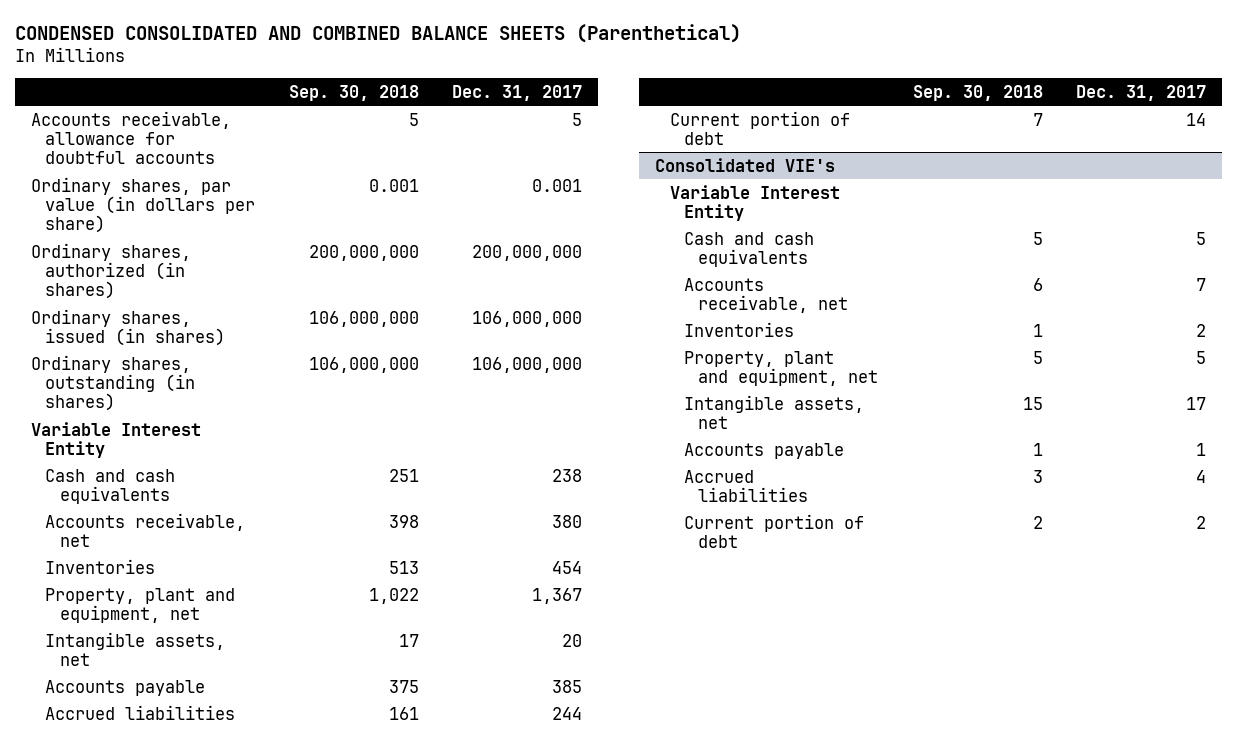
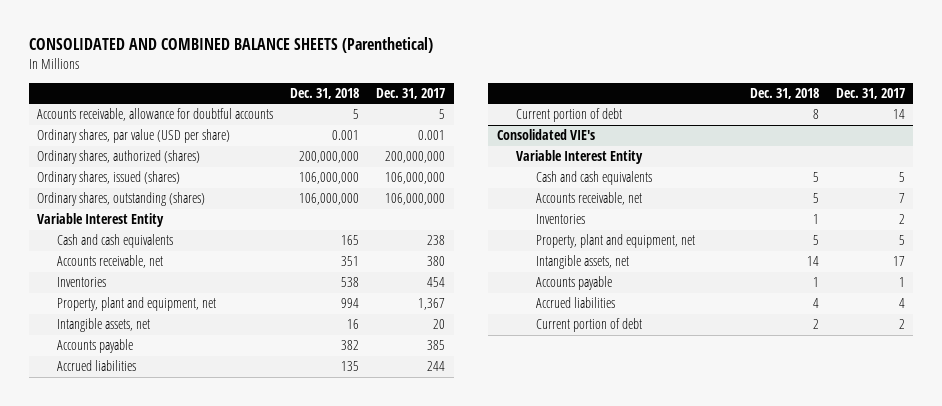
- CONDENSED CONSOLIDATED AND COMBINED BALANCE SHEETS (Parenthetical)
+ CONSOLIDATED AND COMBINED BALANCE SHEETS (Parenthetical)
- | Sep. 30, 2018 | Dec. 31, 2017
+ | Dec. 31, 2018 | Dec. 31, 2017
- Ordinary shares, par value (in dollars per share) | 0.001 | 0.001
- Ordinary shares, authorized (in shares) | 200,000,000 | 200,000,000
- Ordinary shares, issued (in shares) | 106,000,000 | 106,000,000
- Ordinary shares, outstanding (in shares) | 106,000,000 | 106,000,000
+ Ordinary shares, par value (USD per share) | 0.001 | 0.001
+ Ordinary shares, authorized (shares) | 200,000,000 | 200,000,000
+ Ordinary shares, issued (shares) | 106,000,000 | 106,000,000
+ Ordinary shares, outstanding (shares) | 106,000,000 | 106,000,000

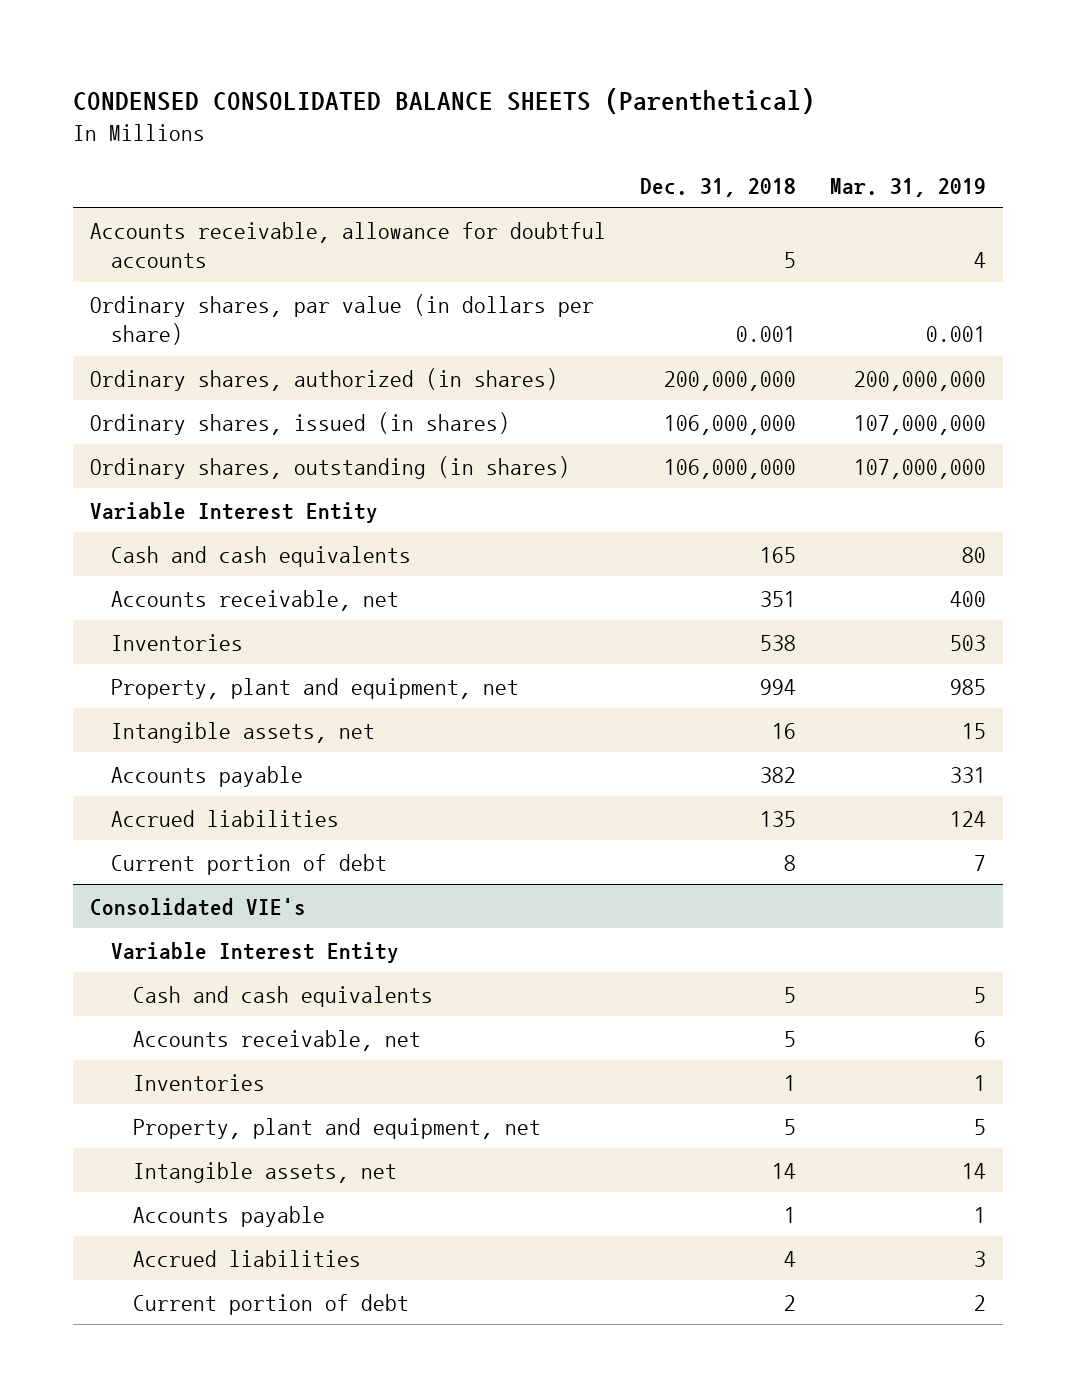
- CONSOLIDATED AND COMBINED BALANCE SHEETS (Parenthetical)
+ CONDENSED CONSOLIDATED BALANCE SHEETS (Parenthetical)
- | Dec. 31, 2018 | Dec. 31, 2017
+ | Dec. 31, 2018 | Mar. 31, 2019
- Ordinary shares, par value (USD per share) | 0.001 | 0.001
- Ordinary shares, authorized (shares) | 200,000,000 | 200,000,000
- Ordinary shares, issued (shares) | 106,000,000 | 106,000,000
- Ordinary shares, outstanding (shares) | 106,000,000 | 106,000,000
+ Ordinary shares, par value (in dollars per share) | 0.001 | 0.001
+ Ordinary shares, authorized (in shares) | 200,000,000 | 200,000,000
+ Ordinary shares, issued (in shares) | 106,000,000 | 107,000,000
+ Ordinary shares, outstanding (in shares) | 106,000,000 | 107,000,000

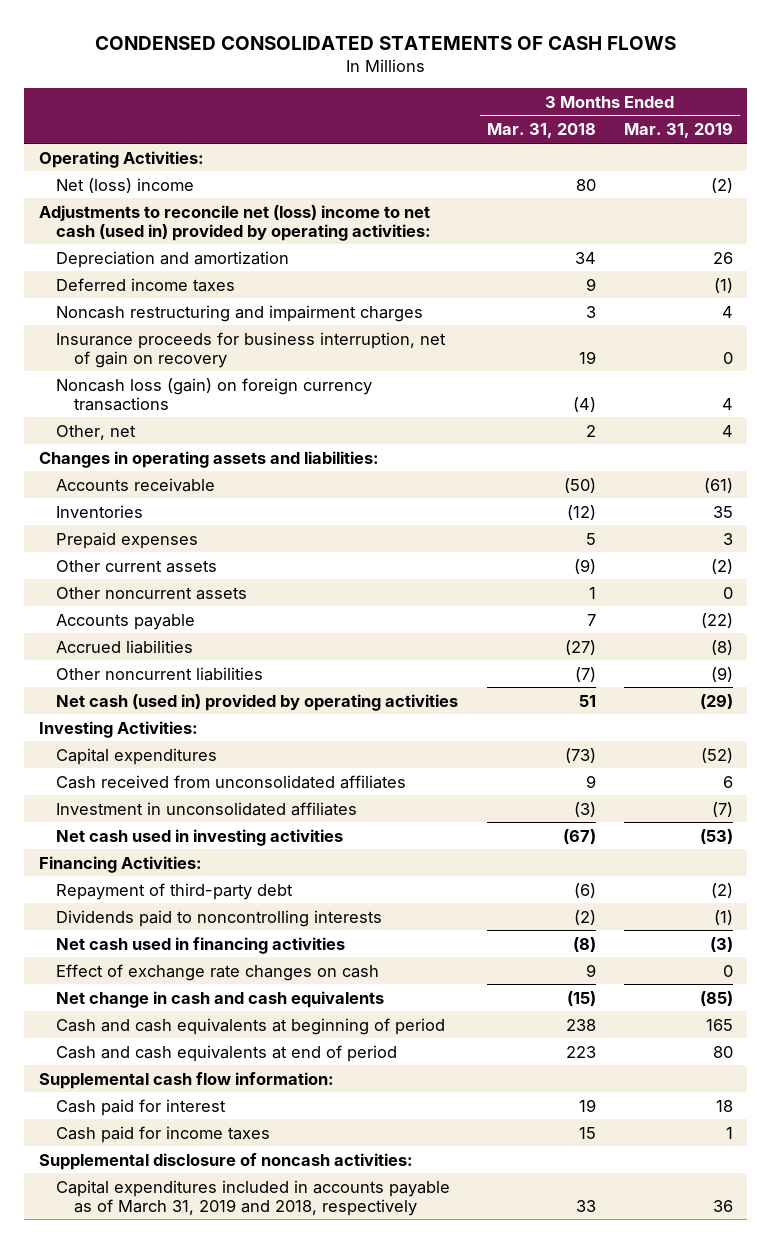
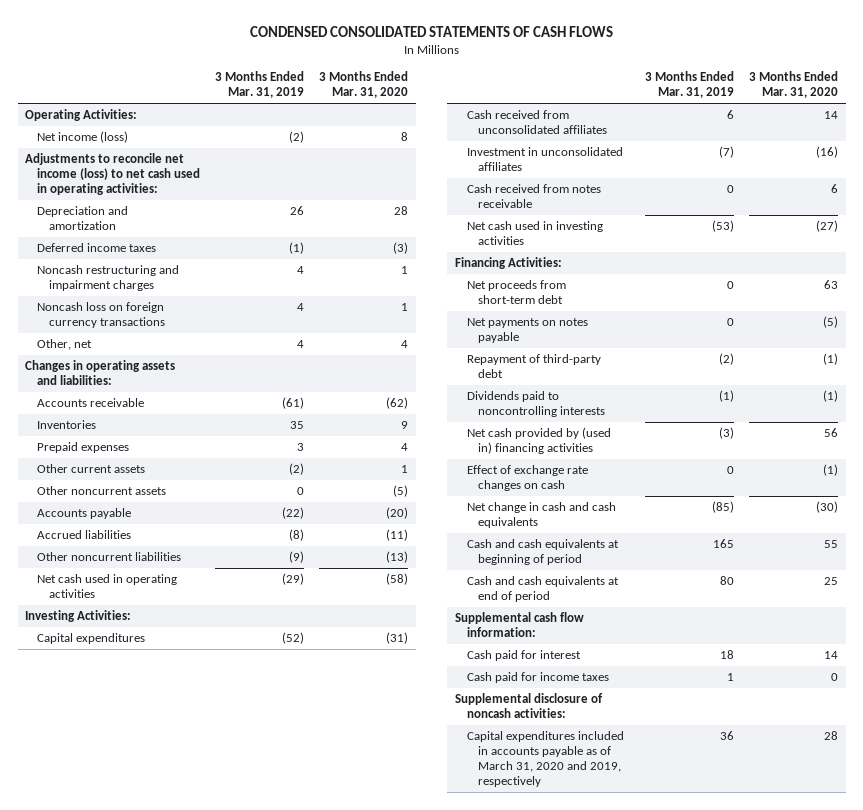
- | 3 Months Ended Mar. 31, 2018 | 3 Months Ended Mar. 31, 2019
+ | 3 Months Ended Mar. 31, 2019 | 3 Months Ended Mar. 31, 2020
- Net (loss) income | 80 | (2)
- Adjustments to reconcile net (loss) income to net cash (used in) provided by operating activities:
+ Net income (loss) | (2) | 8
+ Adjustments to reconcile net income (loss) to net cash used in operating activities:
- Insurance proceeds for business interruption, net of gain on recovery | 19 | 0
- Noncash loss (gain) on foreign currency transactions | (4) | 4
+ Noncash loss on foreign currency transactions | 4 | 1
- Net cash (used in) provided by operating activities | 51 | (29)
+ Net cash used in operating activities | (29) | (58)
+ Cash received from notes receivable | 0 | 6
+ Net proceeds from short-term debt | 0 | 63
+ Net payments on notes payable | 0 | (5)
- Net cash used in financing activities | (8) | (3)
+ Net cash provided by (used in) financing activities | (3) | 56
- Capital expenditures included in accounts payable as of March 31, 2019 and 2018, respectively | 33 | 36
+ Capital expenditures included in accounts payable as of March 31, 2020 and 2019, respectively | 36 | 28

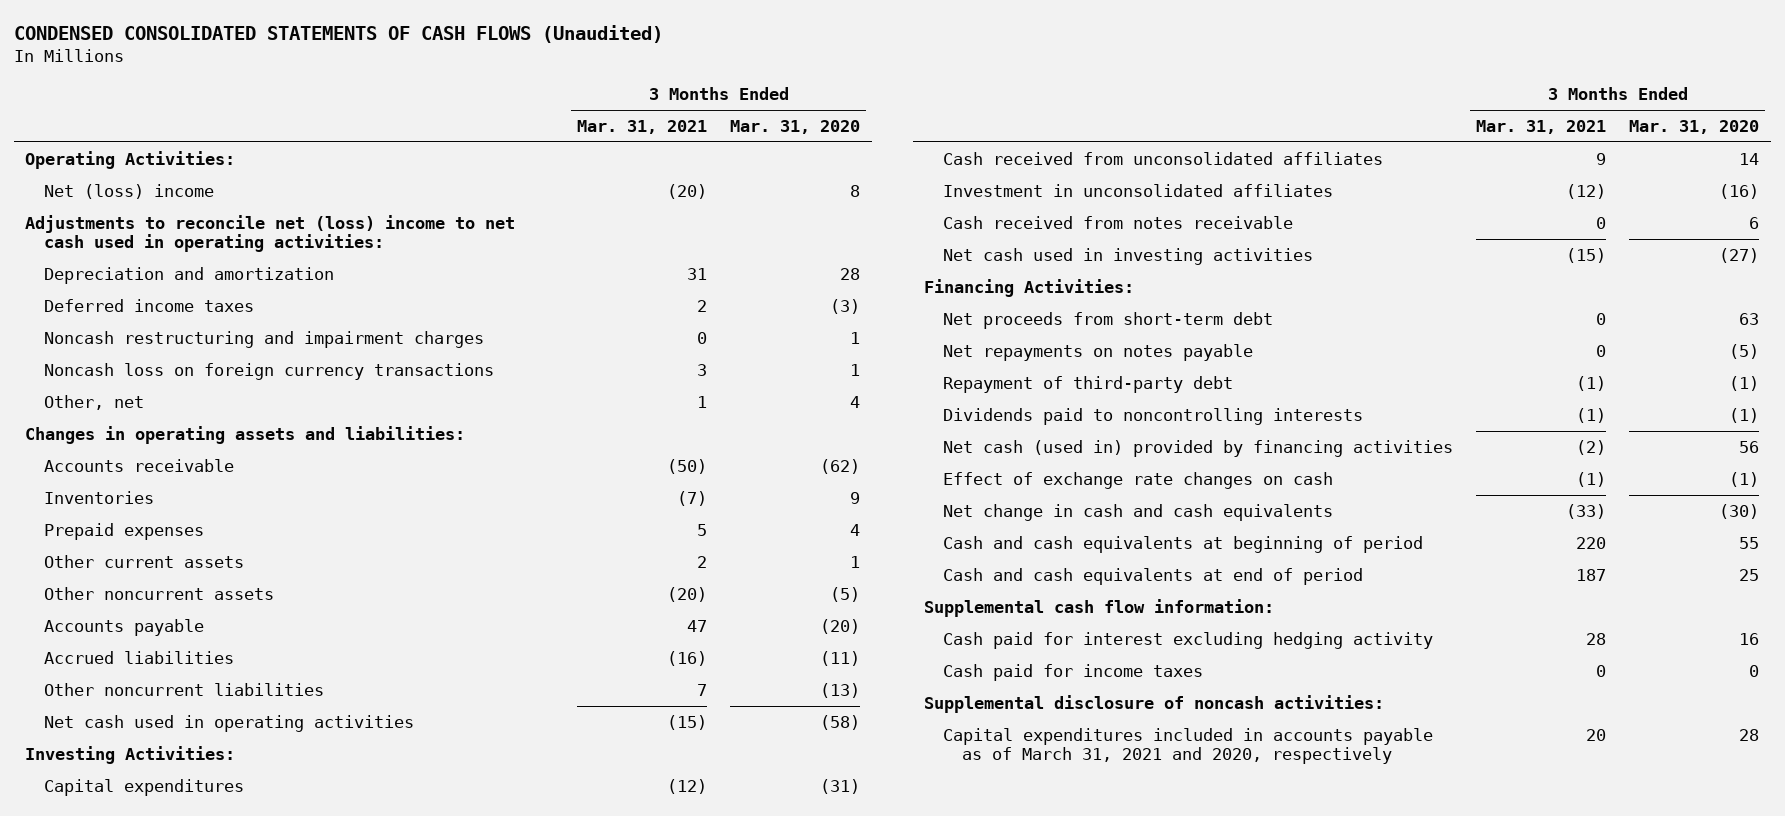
- CONDENSED CONSOLIDATED STATEMENTS OF CASH FLOWS
+ CONDENSED CONSOLIDATED STATEMENTS OF CASH FLOWS (Unaudited)
- | 3 Months Ended Mar. 31, 2019 | 3 Months Ended Mar. 31, 2020
+ | 3 Months Ended Mar. 31, 2021 | 3 Months Ended Mar. 31, 2020
- Net income (loss) | (2) | 8
- Adjustments to reconcile net income (loss) to net cash used in operating activities:
+ Net (loss) income | (20) | 8
+ Adjustments to reconcile net (loss) income to net cash used in operating activities:
- Net payments on notes payable | 0 | (5)
+ Net repayments on notes payable | 0 | (5)
- Net cash provided by (used in) financing activities | (3) | 56
+ Net cash (used in) provided by financing activities | (2) | 56
- Cash paid for interest | 18 | 14
+ Cash paid for interest excluding hedging activity | 28 | 16
- Capital expenditures included in accounts payable as of March 31, 2020 and 2019, respectively | 36 | 28
+ Capital expenditures included in accounts payable as of March 31, 2021 and 2020, respectively | 20 | 28

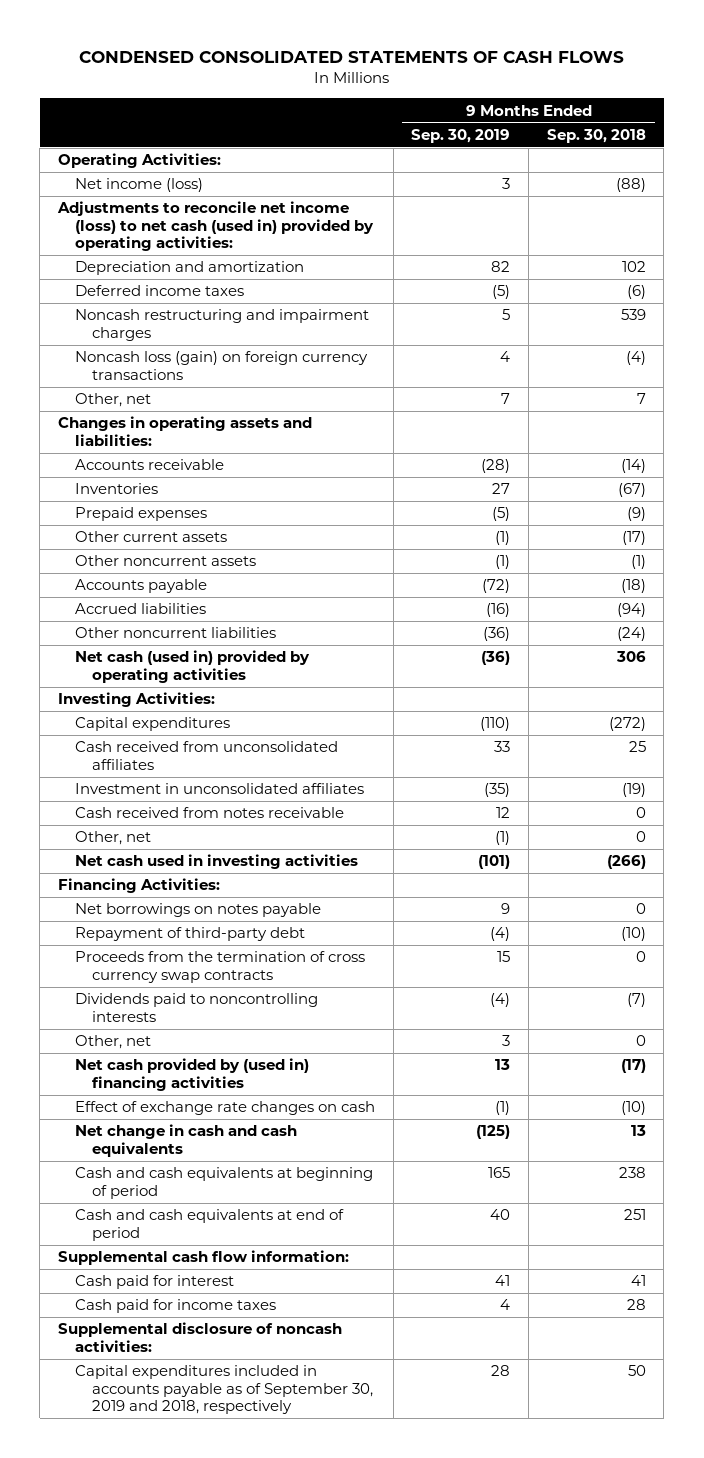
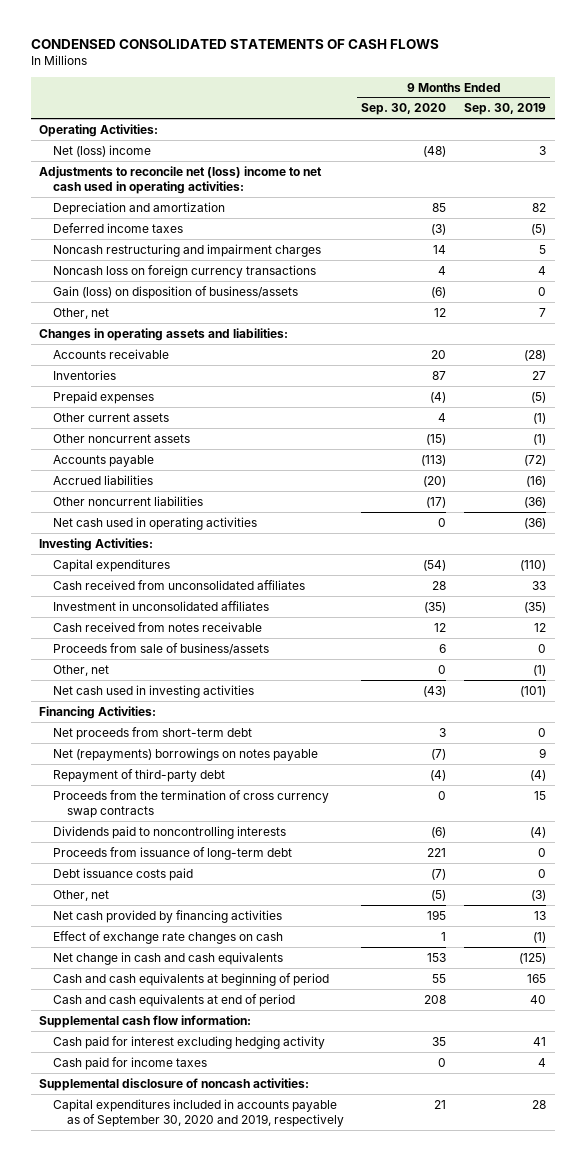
- | 9 Months Ended Sep. 30, 2019 | 9 Months Ended Sep. 30, 2018
+ | 9 Months Ended Sep. 30, 2020 | 9 Months Ended Sep. 30, 2019
- Net income (loss) | 3 | (88)
- Adjustments to reconcile net income (loss) to net cash (used in) provided by operating activities:
+ Net (loss) income | (48) | 3
+ Adjustments to reconcile net (loss) income to net cash used in operating activities:
- Noncash loss (gain) on foreign currency transactions | 4 | (4)
+ Noncash loss on foreign currency transactions | 4 | 4
+ Gain (loss) on disposition of business/assets | (6) | 0
- Net cash (used in) provided by operating activities | (36) | 306
+ Net cash used in operating activities | 0 | (36)
+ Proceeds from sale of business/assets | 6 | 0
- Net borrowings on notes payable | 9 | 0
+ Net proceeds from short-term debt | 3 | 0
+ Net (repayments) borrowings on notes payable | (7) | 9
- Other, net | 3 | 0
- Net cash provided by (used in) financing activities | 13 | (17)
+ Proceeds from issuance of long-term debt | 221 | 0
+ Debt issuance costs paid | (7) | 0
+ Other, net | (5) | (3)
+ Net cash provided by financing activities | 195 | 13
- Cash paid for interest | 41 | 41
+ Cash paid for interest excluding hedging activity | 35 | 41
- Capital expenditures included in accounts payable as of September 30, 2019 and 2018, respectively | 28 | 50
+ Capital expenditures included in accounts payable as of September 30, 2020 and 2019, respectively | 21 | 28

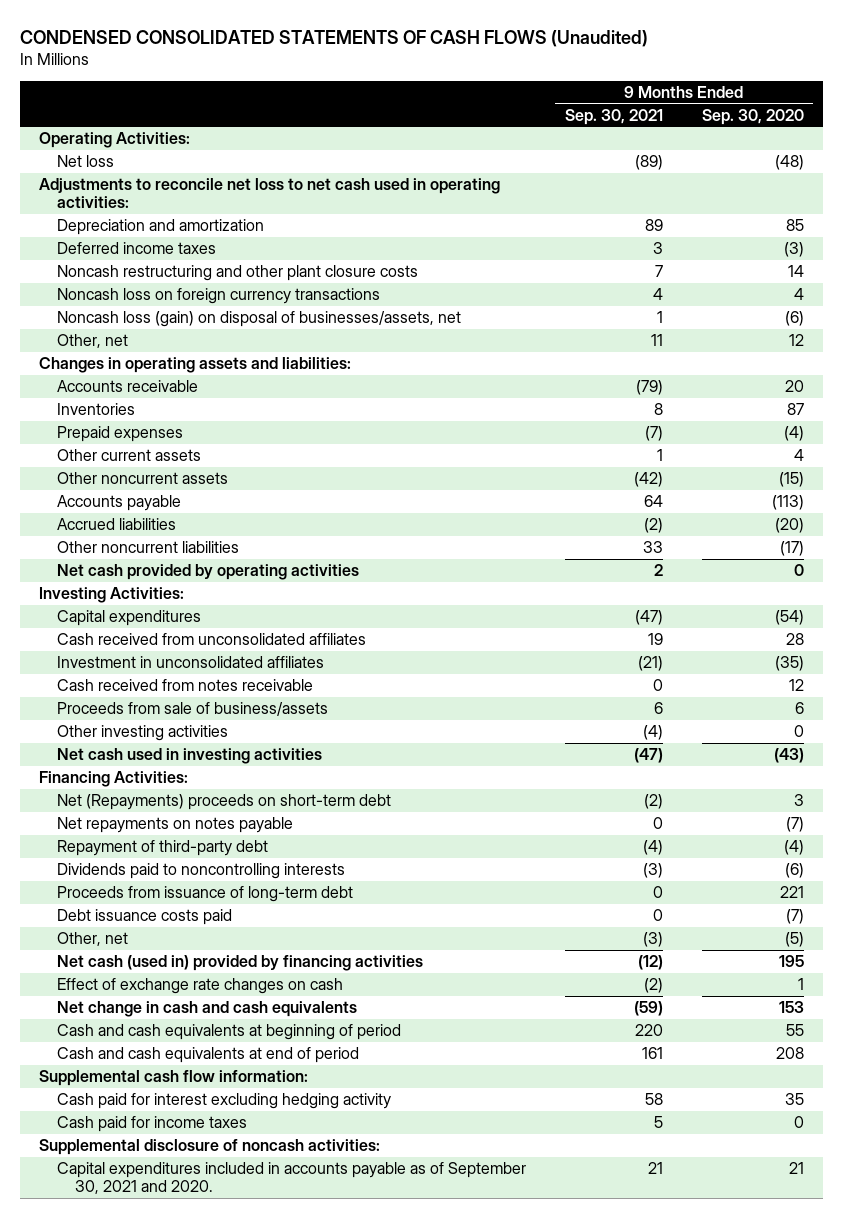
- CONDENSED CONSOLIDATED STATEMENTS OF CASH FLOWS
+ CONDENSED CONSOLIDATED STATEMENTS OF CASH FLOWS (Unaudited)
- | 9 Months Ended Sep. 30, 2020 | 9 Months Ended Sep. 30, 2019
+ | 9 Months Ended Sep. 30, 2021 | 9 Months Ended Sep. 30, 2020
- Net (loss) income | (48) | 3
- Adjustments to reconcile net (loss) income to net cash used in operating activities:
+ Net loss | (89) | (48)
+ Adjustments to reconcile net loss to net cash used in operating activities:
- Noncash restructuring and impairment charges | 14 | 5
+ Noncash restructuring and other plant closure costs | 7 | 14
- Gain (loss) on disposition of business/assets | (6) | 0
+ Noncash loss (gain) on disposal of businesses/assets, net | 1 | (6)
- Net cash used in operating activities | 0 | (36)
+ Net cash provided by operating activities | 2 | 0
- Other, net | 0 | (1)
+ Other investing activities | (4) | 0
- Net proceeds from short-term debt | 3 | 0
- Net (repayments) borrowings on notes payable | (7) | 9
+ Net (Repayments) proceeds on short-term debt | (2) | 3
+ Net repayments on notes payable | 0 | (7)
- Proceeds from the termination of cross currency swap contracts | 0 | 15
- Net cash provided by financing activities | 195 | 13
+ Net cash (used in) provided by financing activities | (12) | 195
- Capital expenditures included in accounts payable as of September 30, 2020 and 2019, respectively | 21 | 28
+ Capital expenditures included in accounts payable as of September 30, 2021 and 2020. | 21 | 21

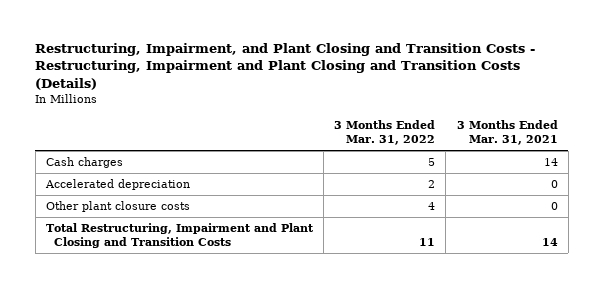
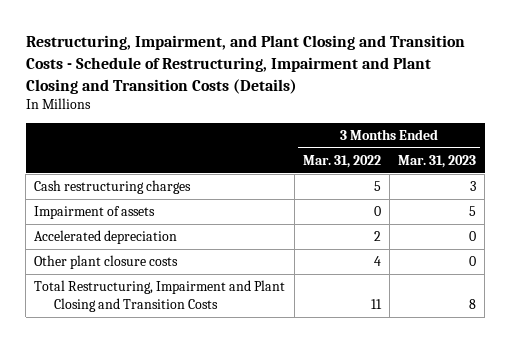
- Restructuring, Impairment, and Plant Closing and Transition Costs - Restructuring, Impairment and Plant Closing and Transition Costs (Details)
+ Restructuring, Impairment, and Plant Closing and Transition Costs - Schedule of Restructuring, Impairment and Plant Closing and Transition Costs (Details)
- | 3 Months Ended Mar. 31, 2022 | 3 Months Ended Mar. 31, 2021
+ | 3 Months Ended Mar. 31, 2022 | 3 Months Ended Mar. 31, 2023
- Cash charges | 5 | 14
+ Cash restructuring charges | 5 | 3
+ Impairment of assets | 0 | 5

